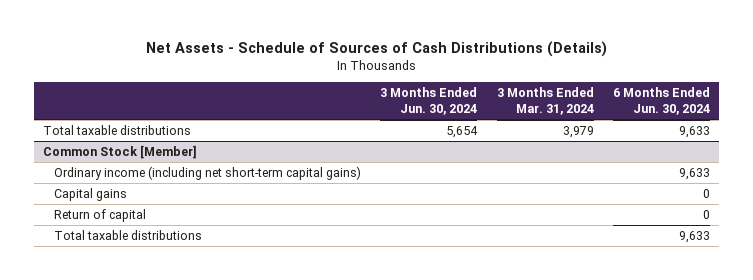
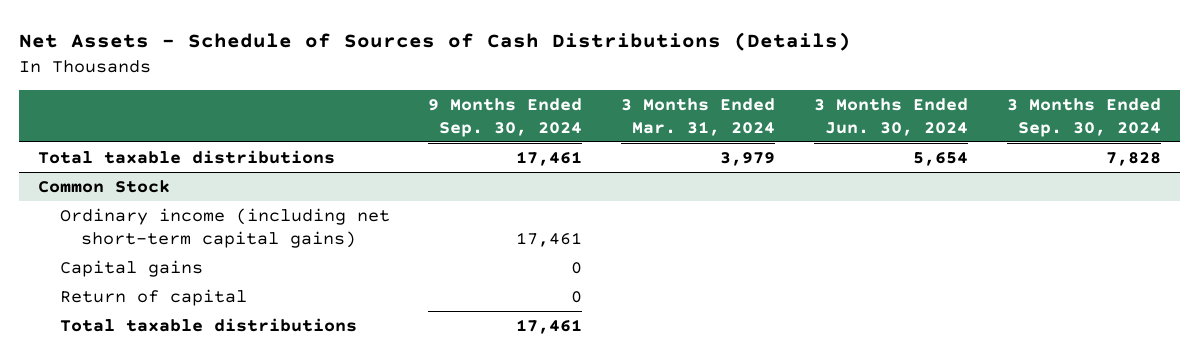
- | 3 Months Ended Jun. 30, 2024 | 3 Months Ended Mar. 31, 2024 | 6 Months Ended Jun. 30, 2024
+ | 9 Months Ended Sep. 30, 2024 | 3 Months Ended Mar. 31, 2024 | 3 Months Ended Jun. 30, 2024 | 3 Months Ended Sep. 30, 2024
- Common Stock [Member]
+ Common Stock

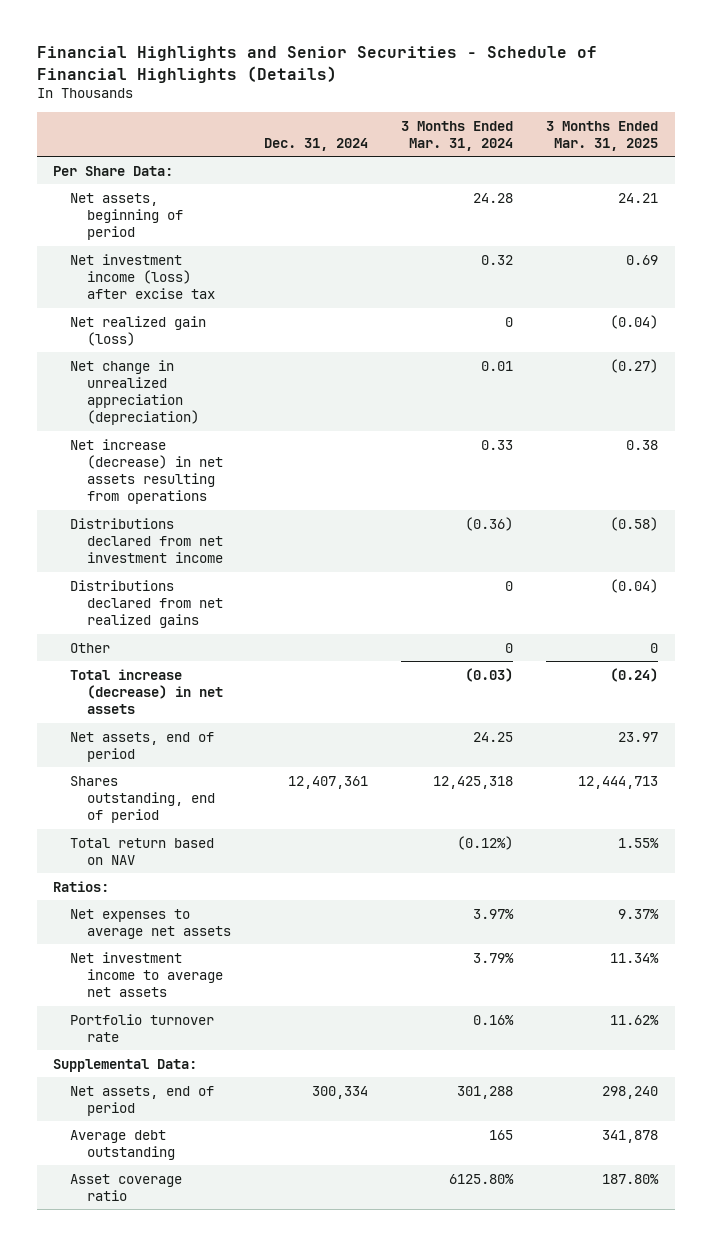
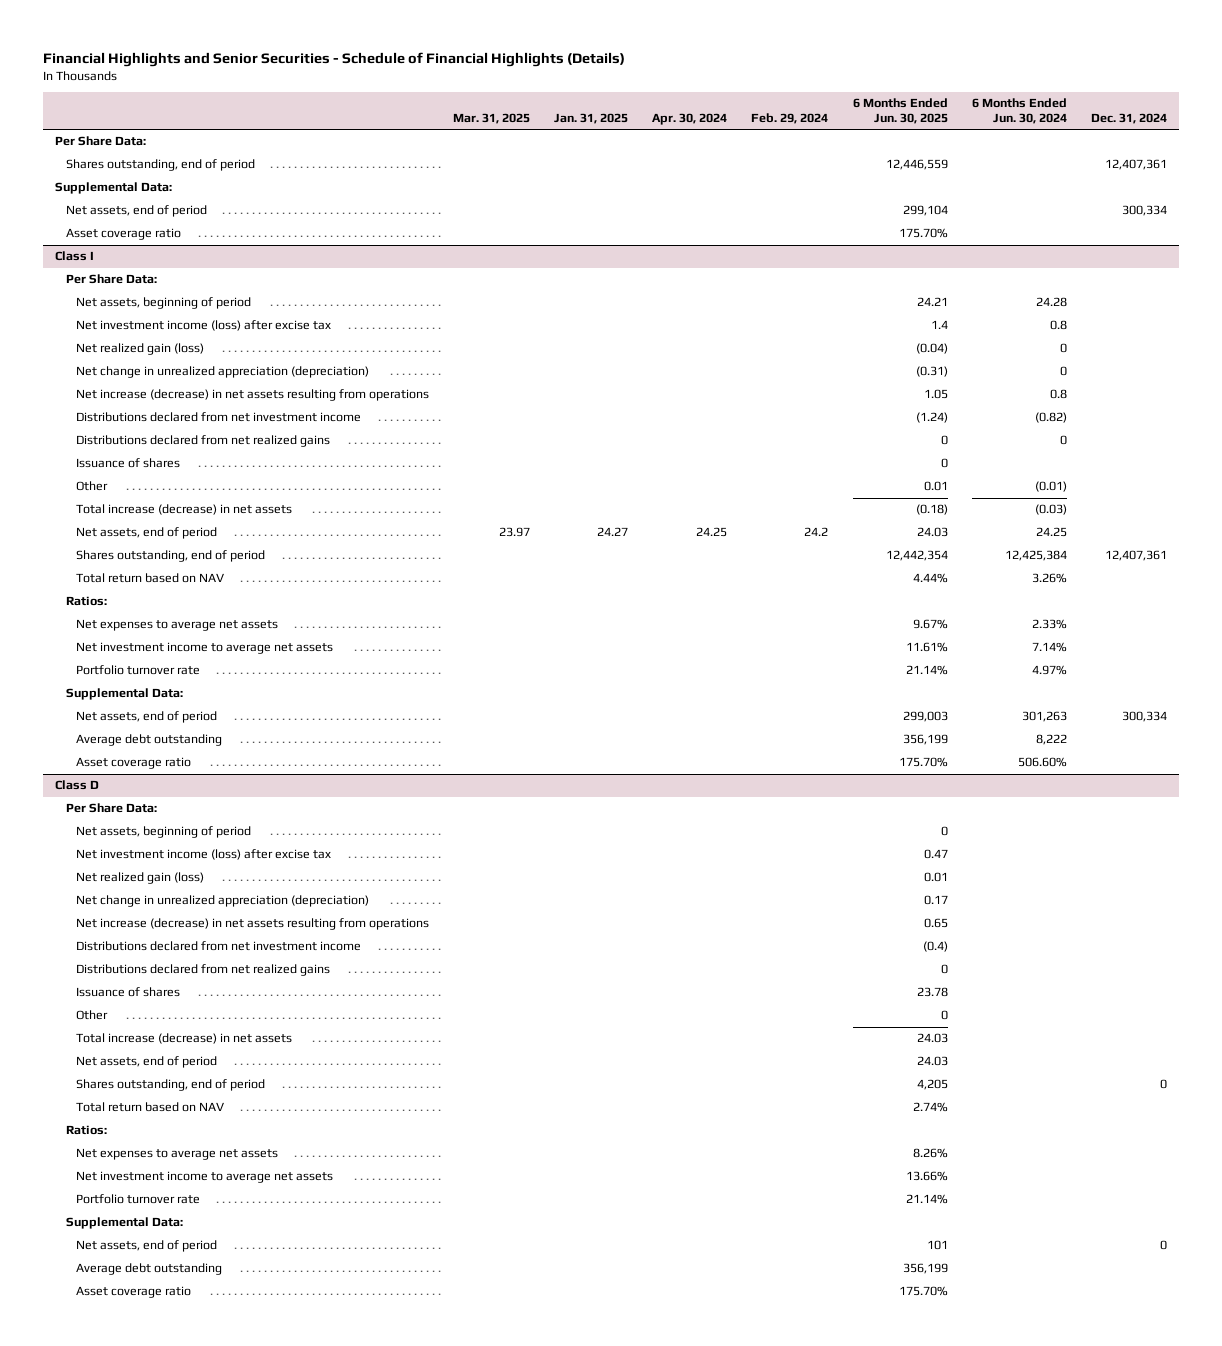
- | Dec. 31, 2024 | 3 Months Ended Mar. 31, 2024 | 3 Months Ended Mar. 31, 2025
+ | Mar. 31, 2025 | Jan. 31, 2025 | Apr. 30, 2024 | Feb. 29, 2024 | 6 Months Ended Jun. 30, 2025 | 6 Months Ended Jun. 30, 2024 | Dec. 31, 2024
- Net assets, beginning of period | | 24.28 | 24.21
- Net investment income (loss) after excise tax | | 0.32 | 0.69
- Net realized gain (loss) | | 0 | (0.04)
- Net change in unrealized appreciation (depreciation) | | 0.01 | (0.27)
- Net increase (decrease) in net assets resulting from operations | | 0.33 | 0.38
- Distributions declared from net investment income | | (0.36) | (0.58)
- Distributions declared from net realized gains | | 0 | (0.04)
- Other | | 0 | 0
- Total increase (decrease) in net assets | | (0.03) | (0.24)
- Net assets, end of period | | 24.25 | 23.97
- Total return based on NAV | | (0.12%) | 1.55%
- Ratios:
- Net expenses to average net assets | | 3.97% | 9.37%
- Net investment income to average net assets | | 3.79% | 11.34%
- Portfolio turnover rate | | 0.16% | 11.62%
- Average debt outstanding | | 165 | 341,878
+ Class I
+ Per Share Data:
+ Net assets, beginning of period | | | | | 24.21 | 24.28 |
+ Net investment income (loss) after excise tax | | | | | 1.4 | 0.8 |
+ Net realized gain (loss) | | | | | (0.04) | 0 |
+ Net change in unrealized appreciation (depreciation) | | | | | (0.31) | 0 |
+ Net increase (decrease) in net assets resulting from operations | | | | | 1.05 | 0.8 |
+ Distributions declared from net investment income | | | | | (1.24) | (0.82) |
+ Distributions declared from net realized gains | | | | | 0 | 0 |
+ Issuance of shares | | | | | 0 | |
+ Other | | | | | 0.01 | (0.01) |
+ Total increase (decrease) in net assets | | | | | (0.18) | (0.03) |
+ Net assets, end of period | 23.97 | 24.27 | 24.25 | 24.2 | 24.03 | 24.25 |
+ Shares outstanding, end of period | | | | | 12,442,354 | 12,425,384 | 12,407,361
+ Total return based on NAV | | | | | 4.44% | 3.26% |
+ Ratios:
+ Net expenses to average net assets | | | | | 9.67% | 2.33% |
+ Net investment income to average net assets | | | | | 11.61% | 7.14% |
+ Portfolio turnover rate | | | | | 21.14% | 4.97% |
+ Supplemental Data:
+ Net assets, end of period | | | | | 299,003 | 301,263 | 300,334
+ Average debt outstanding | | | | | 356,199 | 8,222 |
+ Asset coverage ratio | | | | | 175.70% | 506.60% |
+ Class D
+ Per Share Data:
+ Net assets, beginning of period | | | | | 0 | |
+ Net investment income (loss) after excise tax | | | | | 0.47 | |
+ Net realized gain (loss) | | | | | 0.01 | |
+ Net change in unrealized appreciation (depreciation) | | | | | 0.17 | |
+ Net increase (decrease) in net assets resulting from operations | | | | | 0.65 | |
+ Distributions declared from net investment income | | | | | (0.4) | |
+ Distributions declared from net realized gains | | | | | 0 | |
+ Issuance of shares | | | | | 23.78 | |
+ Other | | | | | 0 | |
+ Total increase (decrease) in net assets | | | | | 24.03 | |
+ Net assets, end of period | | | | | 24.03 | |
+ Shares outstanding, end of period | | | | | 4,205 | | 0
+ Total return based on NAV | | | | | 2.74% | |
+ Ratios:
+ Net expenses to average net assets | | | | | 8.26% | |
+ Net investment income to average net assets | | | | | 13.66% | |
+ Portfolio turnover rate | | | | | 21.14% | |
+ Supplemental Data:
+ Net assets, end of period | | | | | 101 | | 0
+ Average debt outstanding | | | | | 356,199 | |
+ Asset coverage ratio | | | | | 175.70% | |

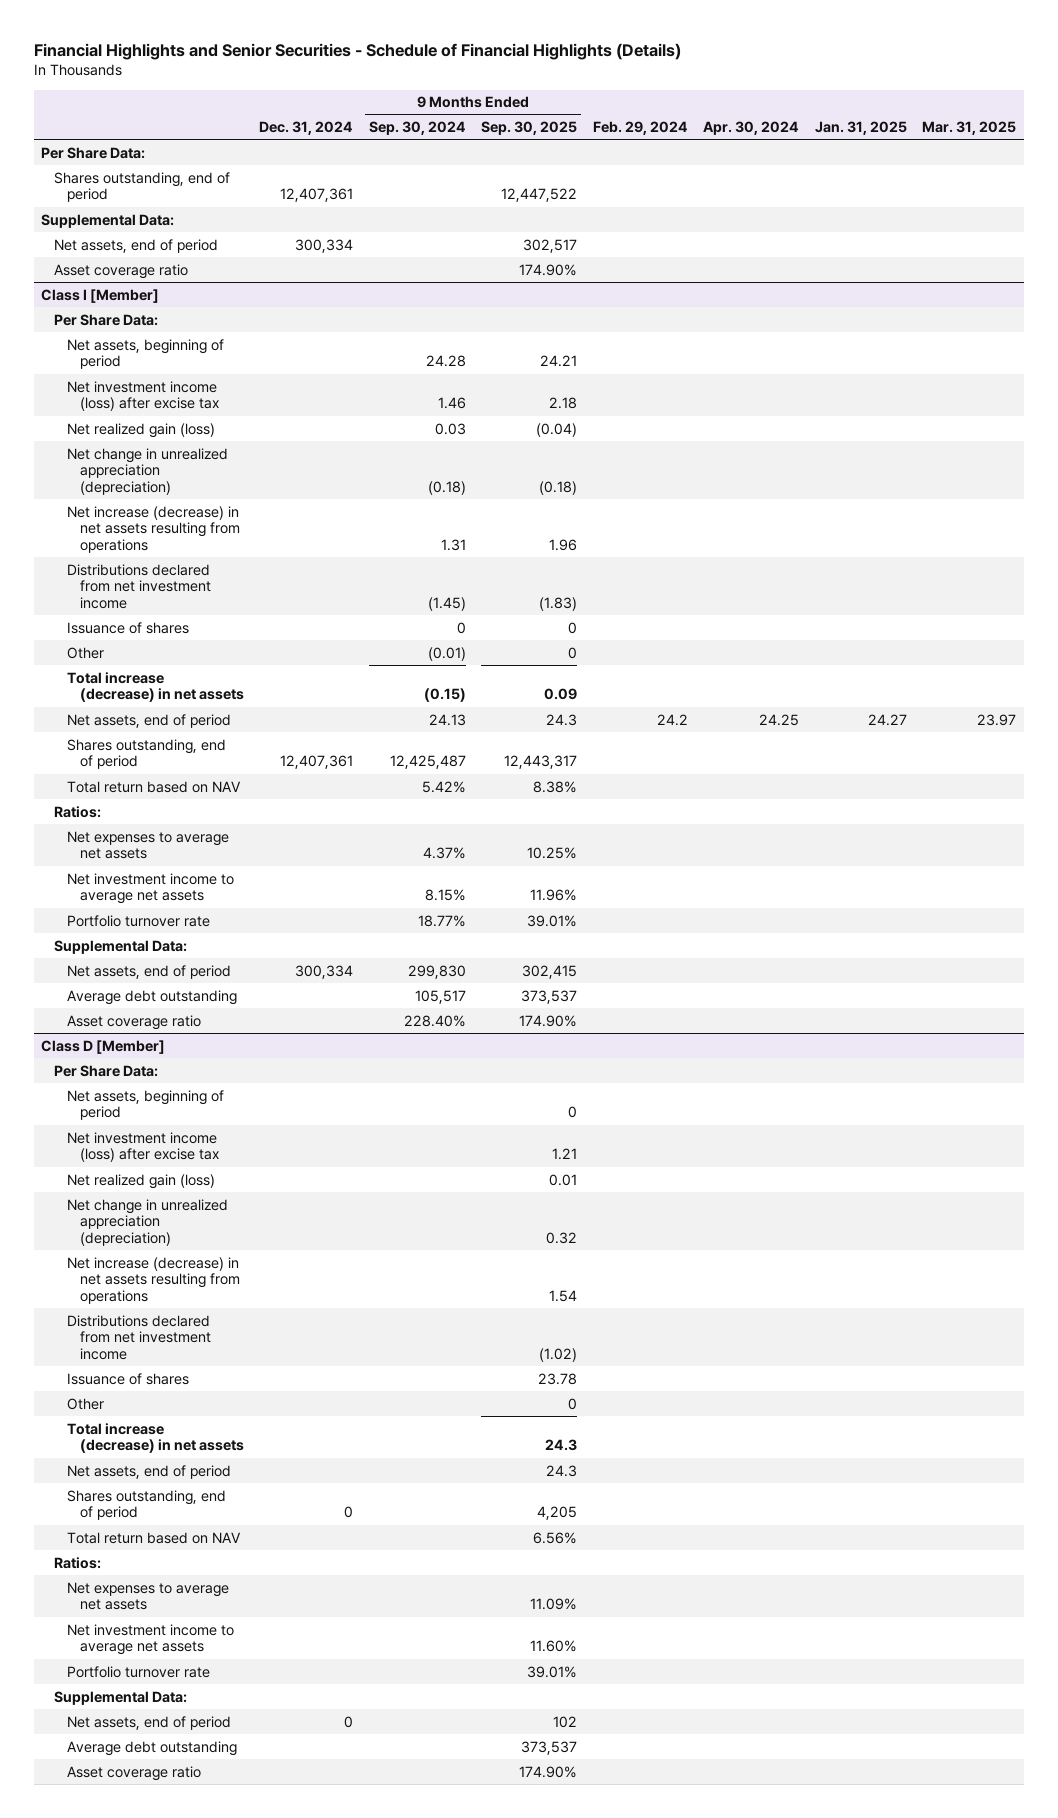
- | Mar. 31, 2025 | Jan. 31, 2025 | Apr. 30, 2024 | Feb. 29, 2024 | 6 Months Ended Jun. 30, 2025 | 6 Months Ended Jun. 30, 2024 | Dec. 31, 2024
+ | Dec. 31, 2024 | 9 Months Ended Sep. 30, 2024 | 9 Months Ended Sep. 30, 2025 | Feb. 29, 2024 | Apr. 30, 2024 | Jan. 31, 2025 | Mar. 31, 2025
- Class I
+ Class I [Member]
- Distributions declared from net realized gains | | | | | 0 | 0 |
- Class D
+ Class D [Member]
- Distributions declared from net realized gains | | | | | 0 | |

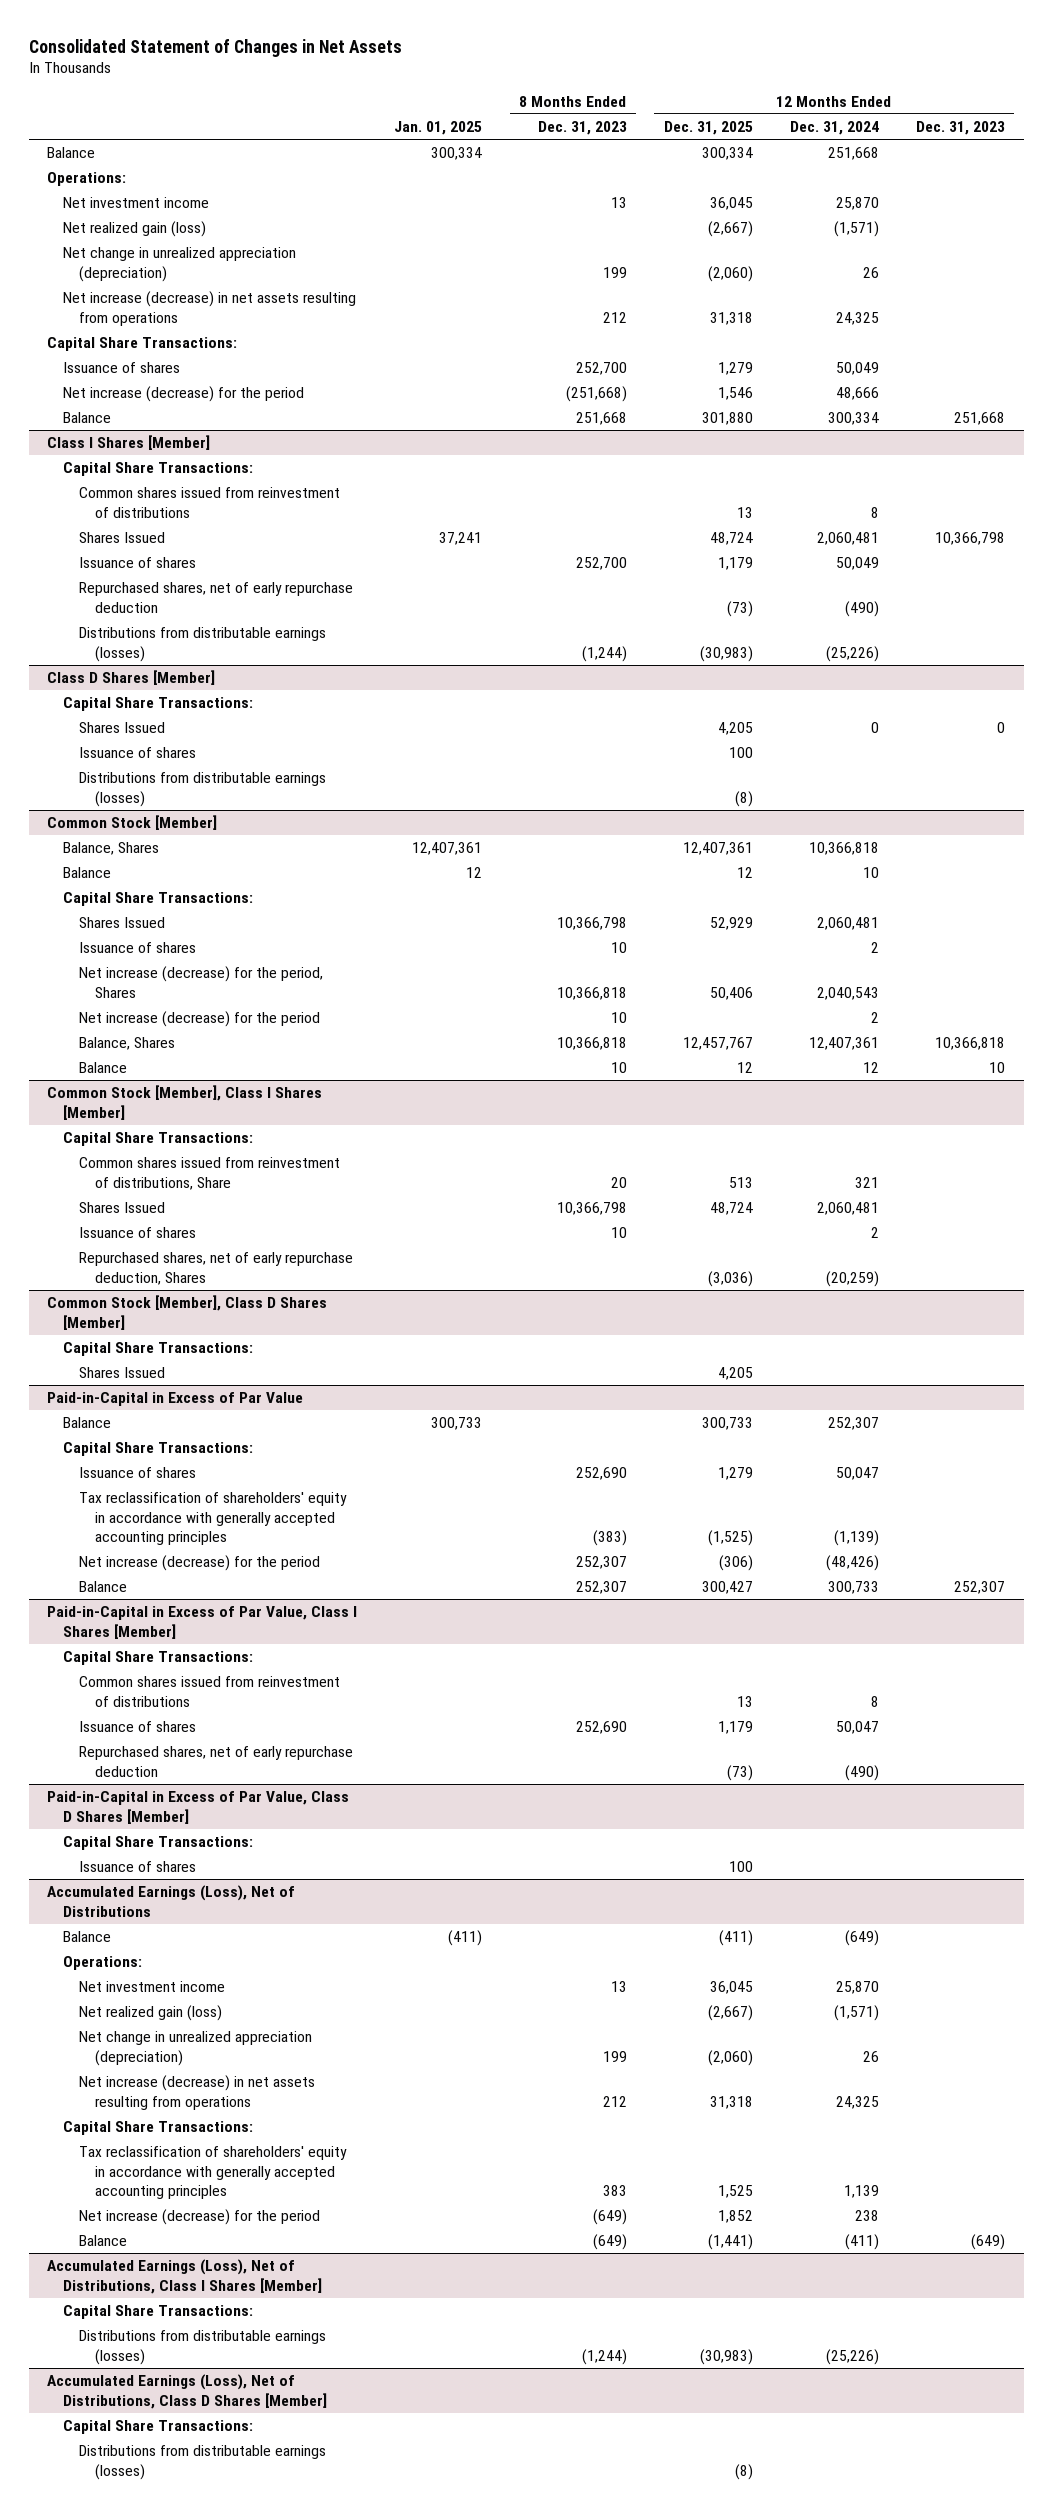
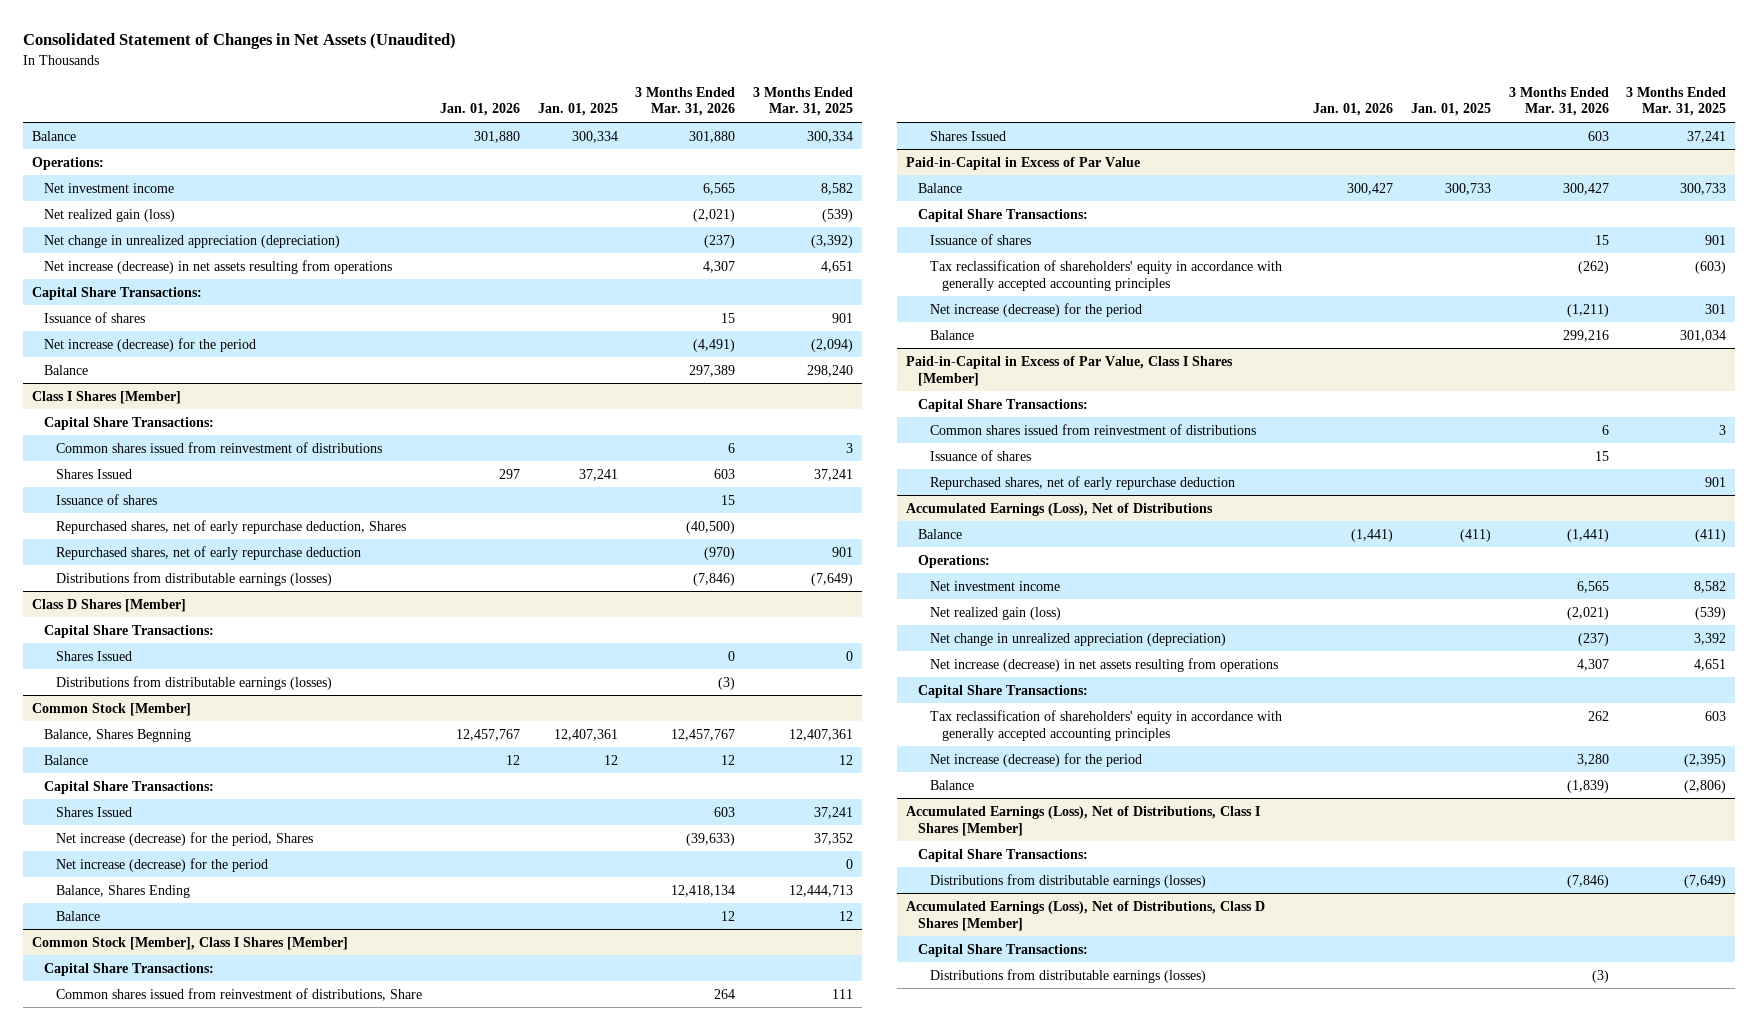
- Consolidated Statement of Changes in Net Assets
+ Consolidated Statement of Changes in Net Assets (Unaudited)
- | Jan. 01, 2025 | 8 Months Ended Dec. 31, 2023 | 12 Months Ended Dec. 31, 2025 | 12 Months Ended Dec. 31, 2024 | 12 Months Ended Dec. 31, 2023
+ | Jan. 01, 2026 | Jan. 01, 2025 | 3 Months Ended Mar. 31, 2026 | 3 Months Ended Mar. 31, 2025
@ Class I Shares [Member]
+ Repurchased shares, net of early repurchase deduction, Shares | | | (40,500) |
@ Class D Shares [Member]
- Issuance of shares | | | 100 | |
@ Common Stock [Member]
- Balance, Shares | 12,407,361 | | 12,407,361 | 10,366,818 |
+ Balance, Shares Begnning | 12,457,767 | 12,407,361 | 12,457,767 | 12,407,361
- Issuance of shares | | 10 | | 2 |
- Balance, Shares | | 10,366,818 | 12,457,767 | 12,407,361 | 10,366,818
+ Balance, Shares Ending | | | 12,418,134 | 12,444,713
@ Common Stock [Member], Class I Shares [Member]
- Issuance of shares | | 10 | | 2 |
- Repurchased shares, net of early repurchase deduction, Shares | | | (3,036) | (20,259) |
- Common Stock [Member], Class D Shares [Member]
- Capital Share Transactions:
- Shares Issued | | | 4,205 | |
- Paid-in-Capital in Excess of Par Value, Class D Shares [Member]
- Capital Share Transactions:
- Issuance of shares | | | 100 | |

